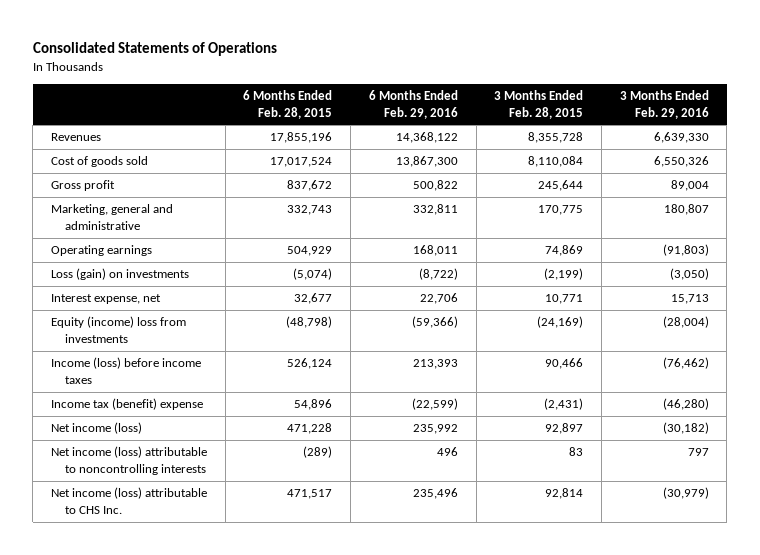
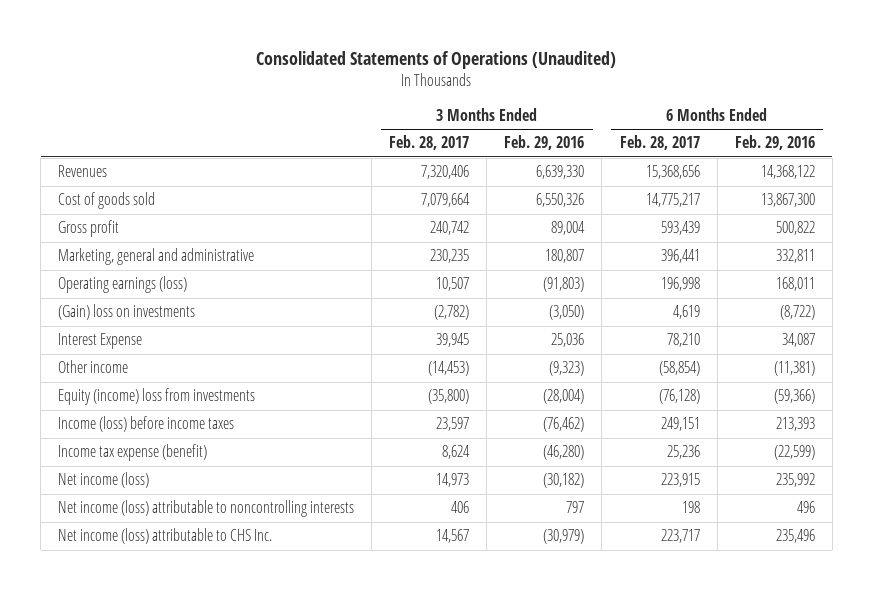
- Consolidated Statements of Operations
+ Consolidated Statements of Operations (Unaudited)
- | 6 Months Ended Feb. 28, 2015 | 6 Months Ended Feb. 29, 2016 | 3 Months Ended Feb. 28, 2015 | 3 Months Ended Feb. 29, 2016
+ | 3 Months Ended Feb. 28, 2017 | 3 Months Ended Feb. 29, 2016 | 6 Months Ended Feb. 28, 2017 | 6 Months Ended Feb. 29, 2016
- Operating earnings | 504,929 | 168,011 | 74,869 | (91,803)
- Loss (gain) on investments | (5,074) | (8,722) | (2,199) | (3,050)
- Interest expense, net | 32,677 | 22,706 | 10,771 | 15,713
+ Operating earnings (loss) | 10,507 | (91,803) | 196,998 | 168,011
+ (Gain) loss on investments | (2,782) | (3,050) | 4,619 | (8,722)
+ Interest Expense | 39,945 | 25,036 | 78,210 | 34,087
+ Other income | (14,453) | (9,323) | (58,854) | (11,381)
- Income tax (benefit) expense | 54,896 | (22,599) | (2,431) | (46,280)
+ Income tax expense (benefit) | 8,624 | (46,280) | 25,236 | (22,599)

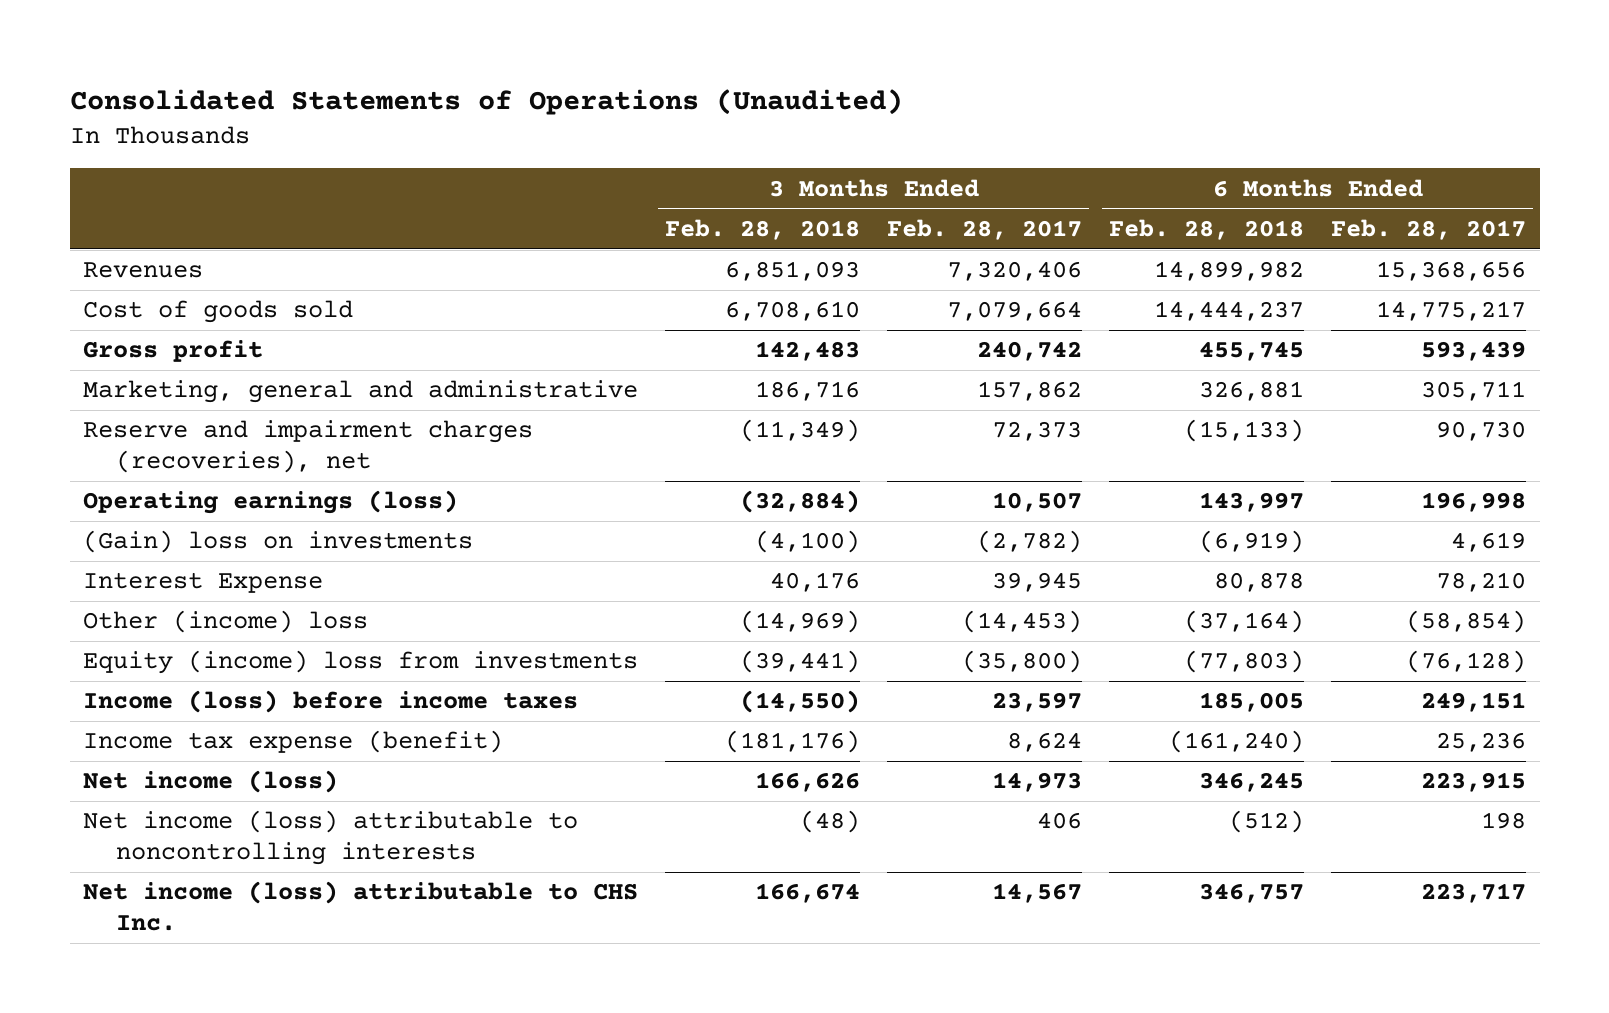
- | 3 Months Ended Feb. 28, 2017 | 3 Months Ended Feb. 29, 2016 | 6 Months Ended Feb. 28, 2017 | 6 Months Ended Feb. 29, 2016
+ | 3 Months Ended Feb. 28, 2018 | 3 Months Ended Feb. 28, 2017 | 6 Months Ended Feb. 28, 2018 | 6 Months Ended Feb. 28, 2017
- Marketing, general and administrative | 230,235 | 180,807 | 396,441 | 332,811
+ Marketing, general and administrative | 186,716 | 157,862 | 326,881 | 305,711
+ Reserve and impairment charges (recoveries), net | (11,349) | 72,373 | (15,133) | 90,730
- Other income | (14,453) | (9,323) | (58,854) | (11,381)
+ Other (income) loss | (14,969) | (14,453) | (37,164) | (58,854)

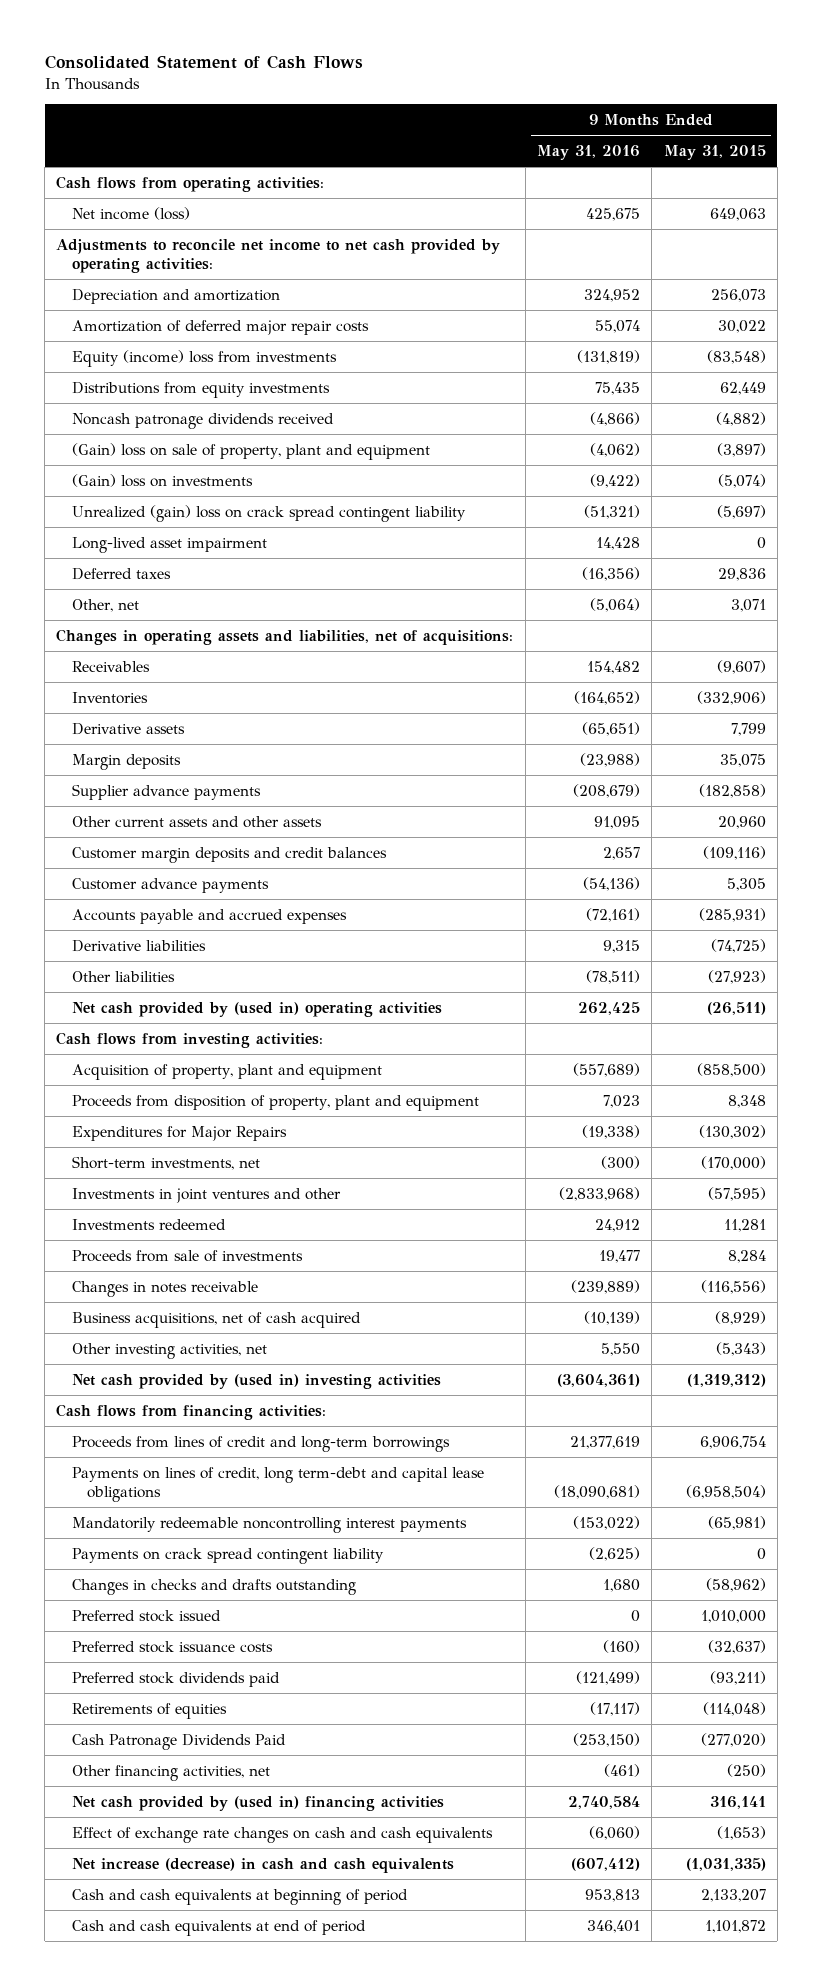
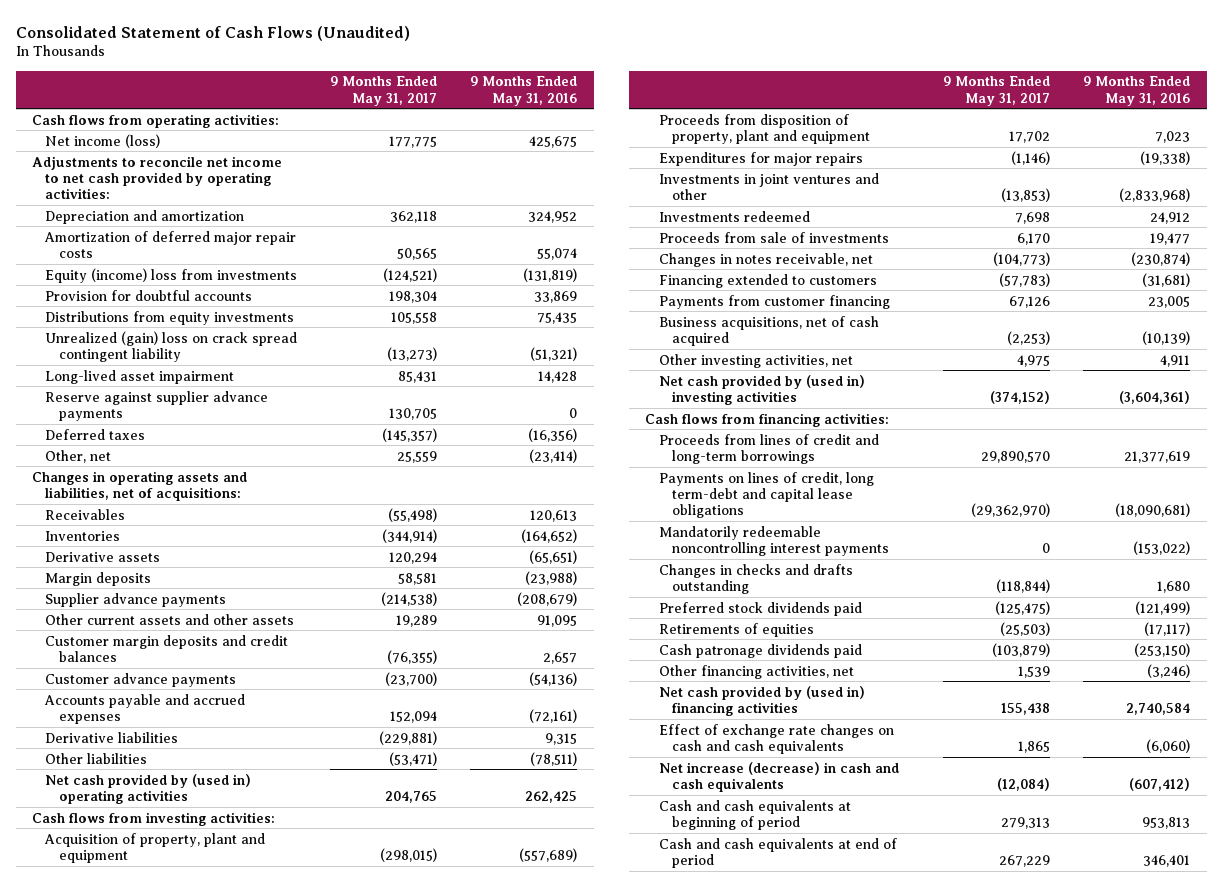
- Consolidated Statement of Cash Flows
+ Consolidated Statement of Cash Flows (Unaudited)
- | 9 Months Ended May 31, 2016 | 9 Months Ended May 31, 2015
+ | 9 Months Ended May 31, 2017 | 9 Months Ended May 31, 2016
+ Provision for doubtful accounts | 198,304 | 33,869
- Noncash patronage dividends received | (4,866) | (4,882)
- (Gain) loss on sale of property, plant and equipment | (4,062) | (3,897)
- (Gain) loss on investments | (9,422) | (5,074)
+ Reserve against supplier advance payments | 130,705 | 0
- Other, net | (5,064) | 3,071
+ Other, net | 25,559 | (23,414)
- Receivables | 154,482 | (9,607)
+ Receivables | (55,498) | 120,613
- Expenditures for Major Repairs | (19,338) | (130,302)
- Short-term investments, net | (300) | (170,000)
+ Expenditures for major repairs | (1,146) | (19,338)
- Changes in notes receivable | (239,889) | (116,556)
+ Changes in notes receivable, net | (104,773) | (230,874)
+ Financing extended to customers | (57,783) | (31,681)
+ Payments from customer financing | 67,126 | 23,005
- Other investing activities, net | 5,550 | (5,343)
+ Other investing activities, net | 4,975 | 4,911
- Payments on crack spread contingent liability | (2,625) | 0
- Preferred stock issued | 0 | 1,010,000
- Preferred stock issuance costs | (160) | (32,637)
- Cash Patronage Dividends Paid | (253,150) | (277,020)
- Other financing activities, net | (461) | (250)
+ Cash patronage dividends paid | (103,879) | (253,150)
+ Other financing activities, net | 1,539 | (3,246)

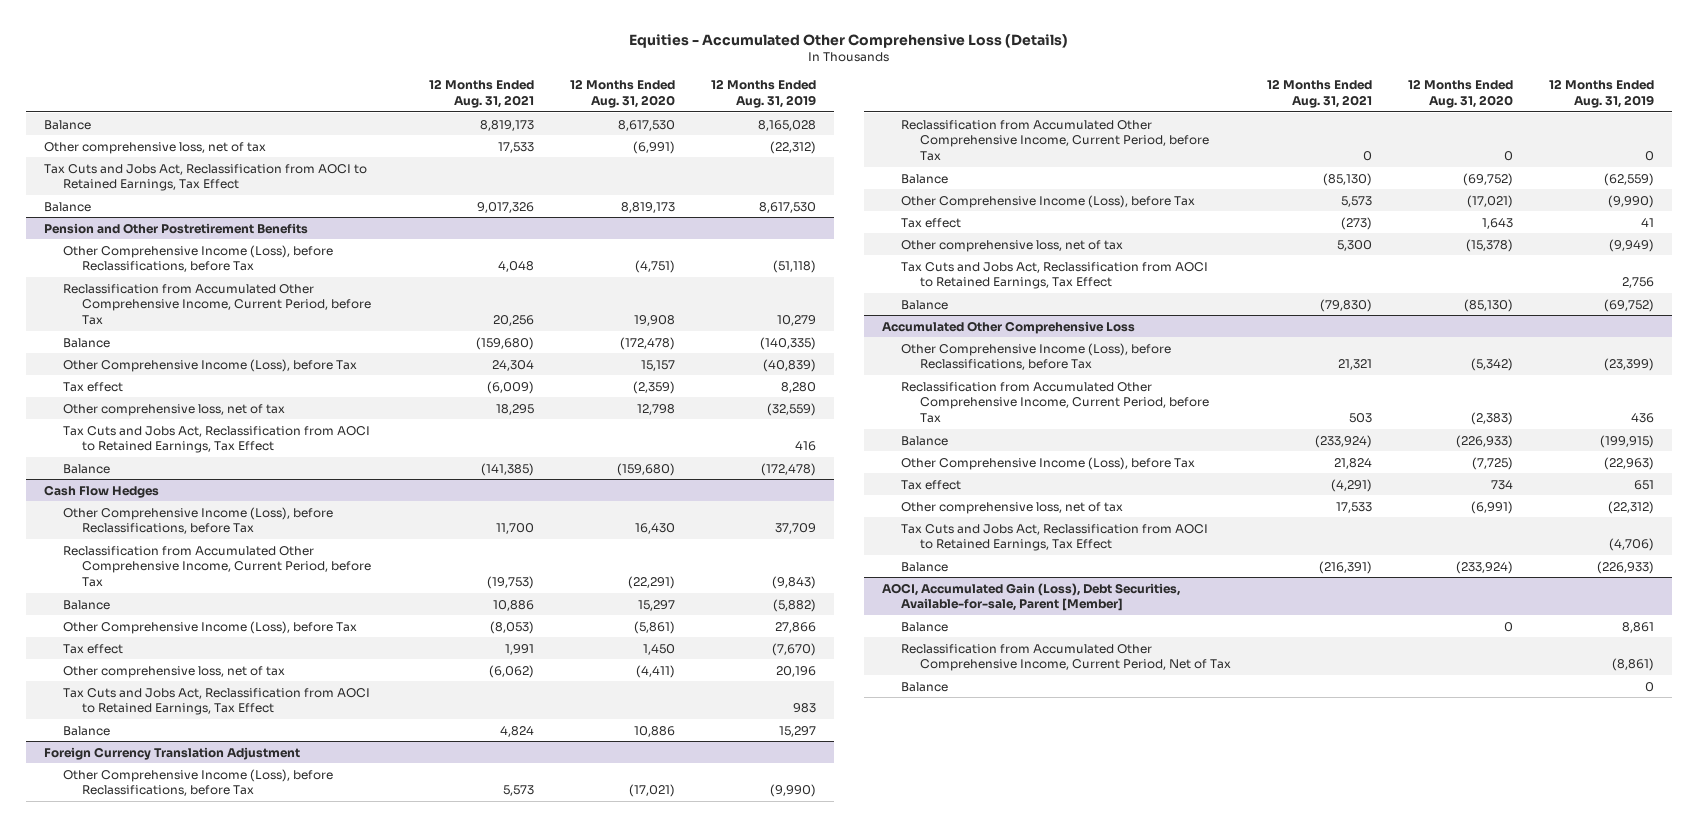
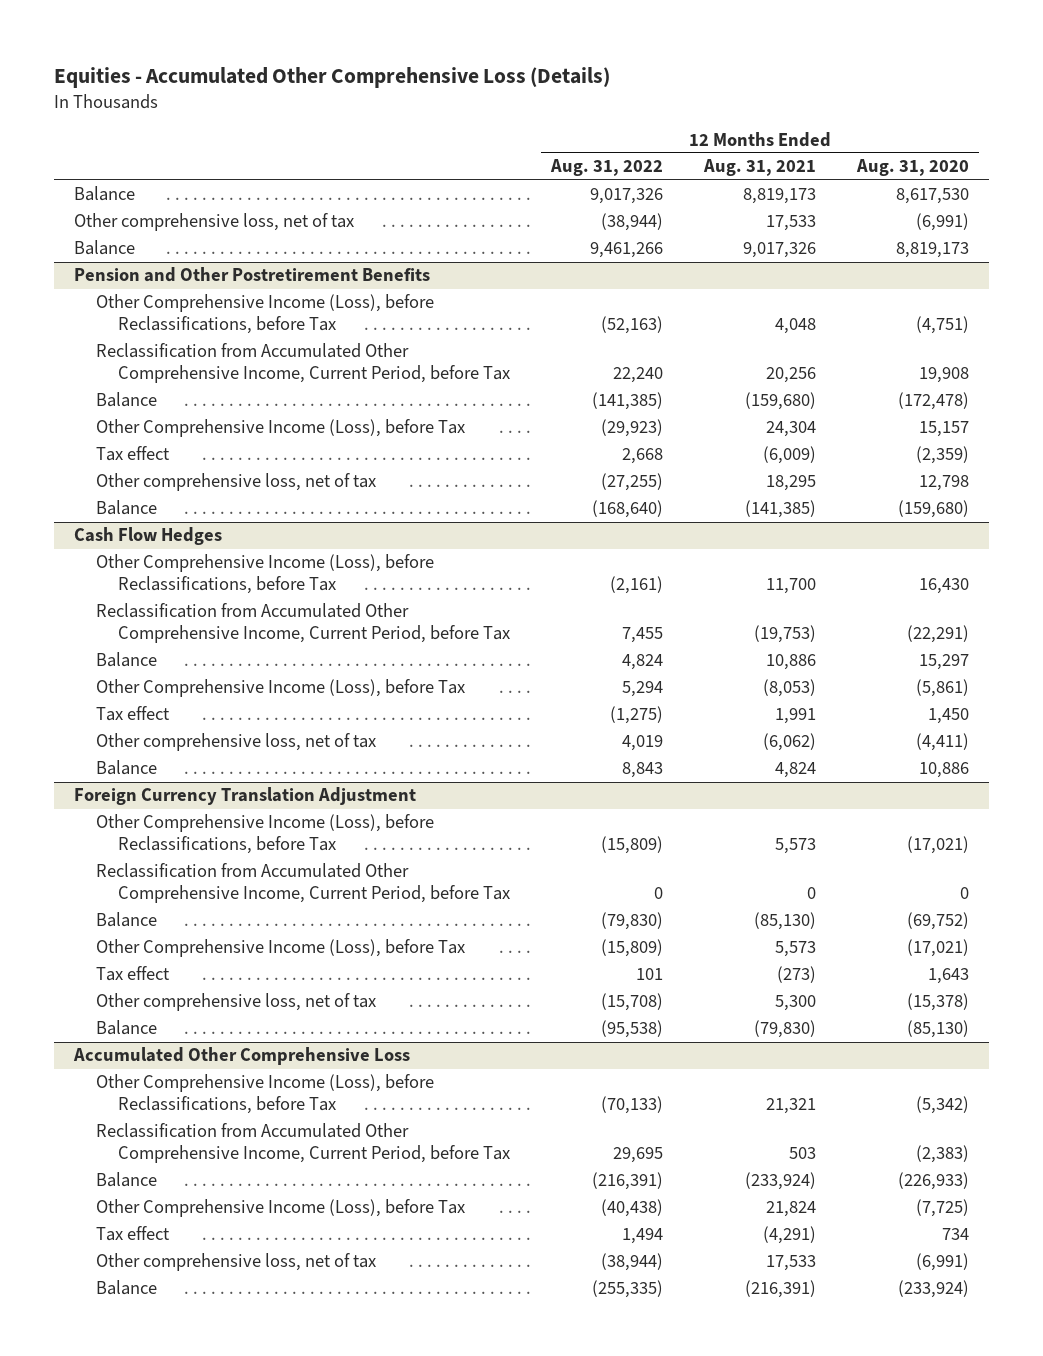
- | 12 Months Ended Aug. 31, 2021 | 12 Months Ended Aug. 31, 2020 | 12 Months Ended Aug. 31, 2019
+ | 12 Months Ended Aug. 31, 2022 | 12 Months Ended Aug. 31, 2021 | 12 Months Ended Aug. 31, 2020
- Tax Cuts and Jobs Act, Reclassification from AOCI to Retained Earnings, Tax Effect
@ Pension and Other Postretirement Benefits
- Tax Cuts and Jobs Act, Reclassification from AOCI to Retained Earnings, Tax Effect | | | 416
@ Cash Flow Hedges
- Tax Cuts and Jobs Act, Reclassification from AOCI to Retained Earnings, Tax Effect | | | 983
@ Foreign Currency Translation Adjustment
- Tax Cuts and Jobs Act, Reclassification from AOCI to Retained Earnings, Tax Effect | | | 2,756
@ Accumulated Other Comprehensive Loss
- Tax Cuts and Jobs Act, Reclassification from AOCI to Retained Earnings, Tax Effect | | | (4,706)
- AOCI, Accumulated Gain (Loss), Debt Securities, Available-for-sale, Parent [Member]
- Balance | | 0 | 8,861
- Reclassification from Accumulated Other Comprehensive Income, Current Period, Net of Tax | | | (8,861)
- Balance | | | 0

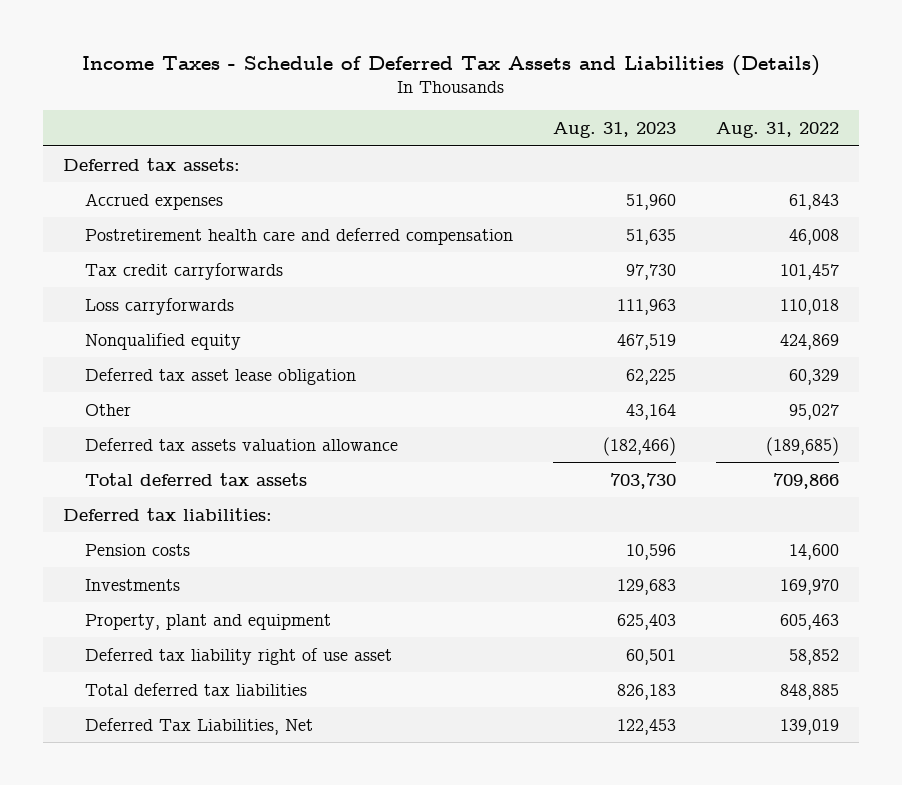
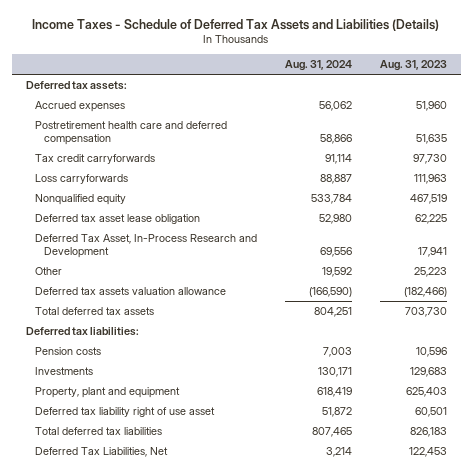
- | Aug. 31, 2023 | Aug. 31, 2022
+ | Aug. 31, 2024 | Aug. 31, 2023
- Other | 43,164 | 95,027
+ Deferred Tax Asset, In-Process Research and Development | 69,556 | 17,941
+ Other | 19,592 | 25,223

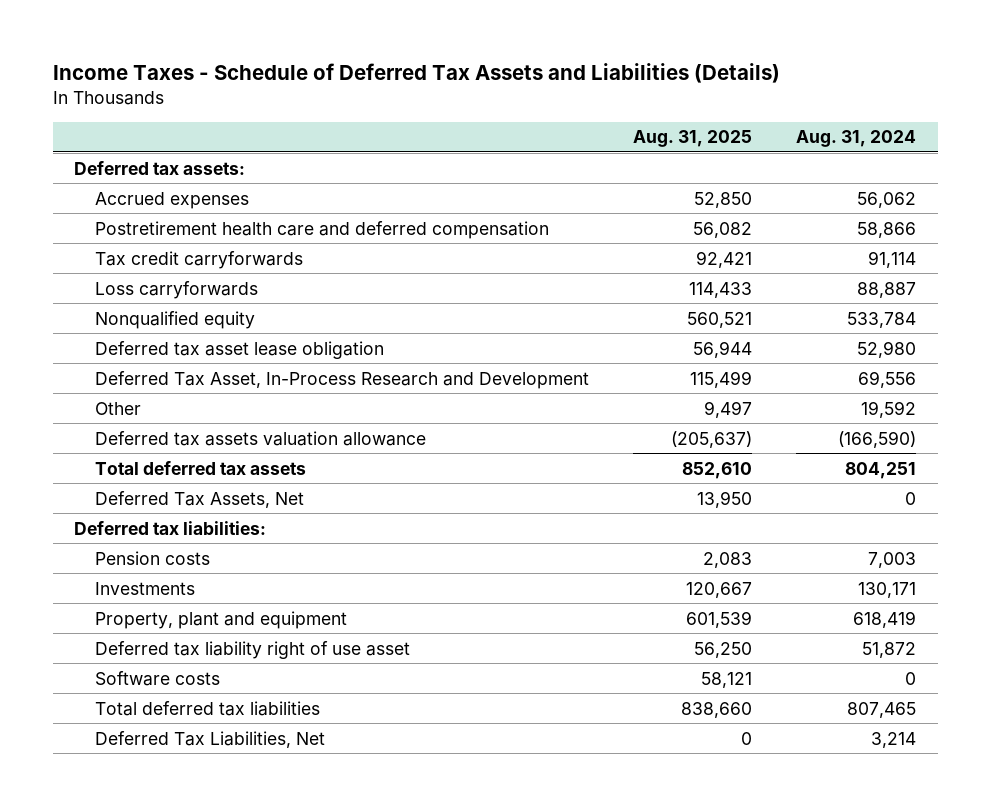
- | Aug. 31, 2024 | Aug. 31, 2023
+ | Aug. 31, 2025 | Aug. 31, 2024
+ Deferred Tax Assets, Net | 13,950 | 0
+ Software costs | 58,121 | 0

